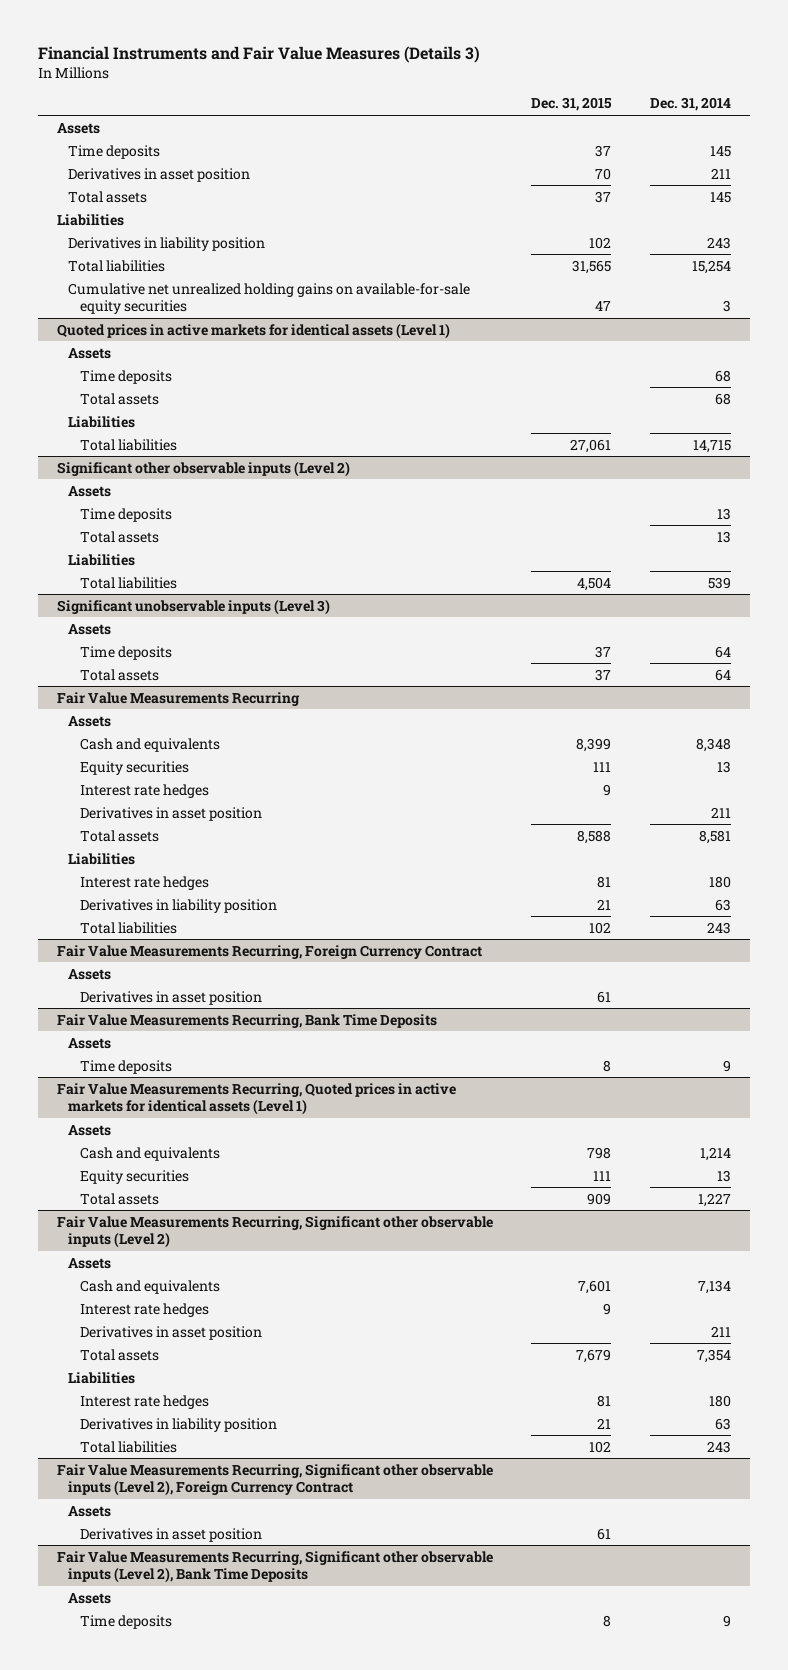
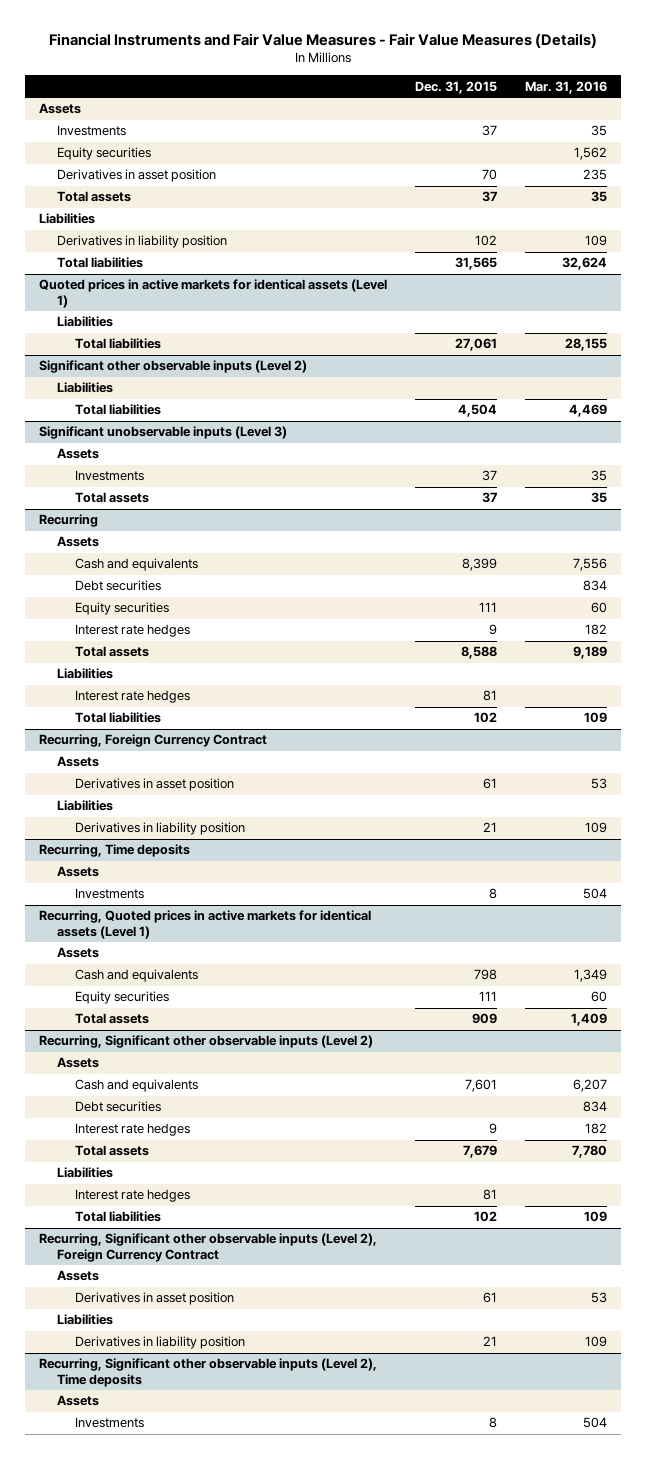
- Financial Instruments and Fair Value Measures (Details 3)
+ Financial Instruments and Fair Value Measures - Fair Value Measures (Details)
- | Dec. 31, 2015 | Dec. 31, 2014
+ | Dec. 31, 2015 | Mar. 31, 2016
- Time deposits | 37 | 145
+ Investments | 37 | 35
+ Equity securities | | 1,562
- Cumulative net unrealized holding gains on available-for-sale equity securities | 47 | 3
@ Quoted prices in active markets for identical assets (Level 1)
- Assets
- Time deposits | | 68
- Total assets | | 68
@ Significant other observable inputs (Level 2)
- Assets
- Time deposits | | 13
- Total assets | | 13
@ Significant unobservable inputs (Level 3)
- Time deposits | 37 | 64
+ Investments | 37 | 35
- Fair Value Measurements Recurring
+ Recurring
+ Debt securities | | 834
- Derivatives in asset position | | 211
- Derivatives in liability position | 21 | 63
- Fair Value Measurements Recurring, Foreign Currency Contract
+ Recurring, Foreign Currency Contract
- Fair Value Measurements Recurring, Bank Time Deposits
+ Liabilities
+ Derivatives in liability position | 21 | 109
+ Recurring, Time deposits
- Time deposits | 8 | 9
- Fair Value Measurements Recurring, Quoted prices in active markets for identical assets (Level 1)
+ Investments | 8 | 504
+ Recurring, Quoted prices in active markets for identical assets (Level 1)
- Fair Value Measurements Recurring, Significant other observable inputs (Level 2)
+ Recurring, Significant other observable inputs (Level 2)
+ Debt securities | | 834
- Derivatives in asset position | | 211
- Derivatives in liability position | 21 | 63
- Fair Value Measurements Recurring, Significant other observable inputs (Level 2), Foreign Currency Contract
+ Recurring, Significant other observable inputs (Level 2), Foreign Currency Contract
- Fair Value Measurements Recurring, Significant other observable inputs (Level 2), Bank Time Deposits
+ Liabilities
+ Derivatives in liability position | 21 | 109
+ Recurring, Significant other observable inputs (Level 2), Time deposits
- Time deposits | 8 | 9
+ Investments | 8 | 504

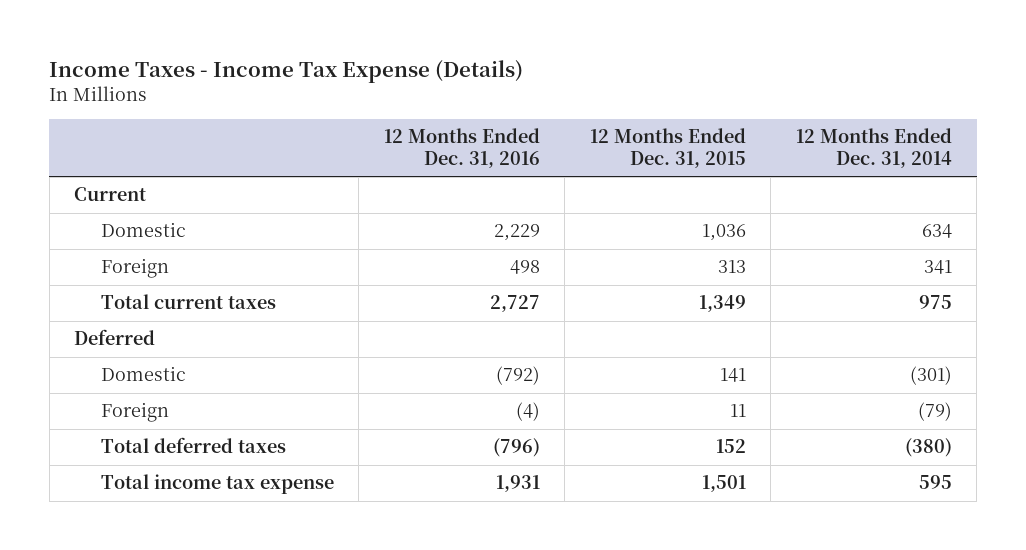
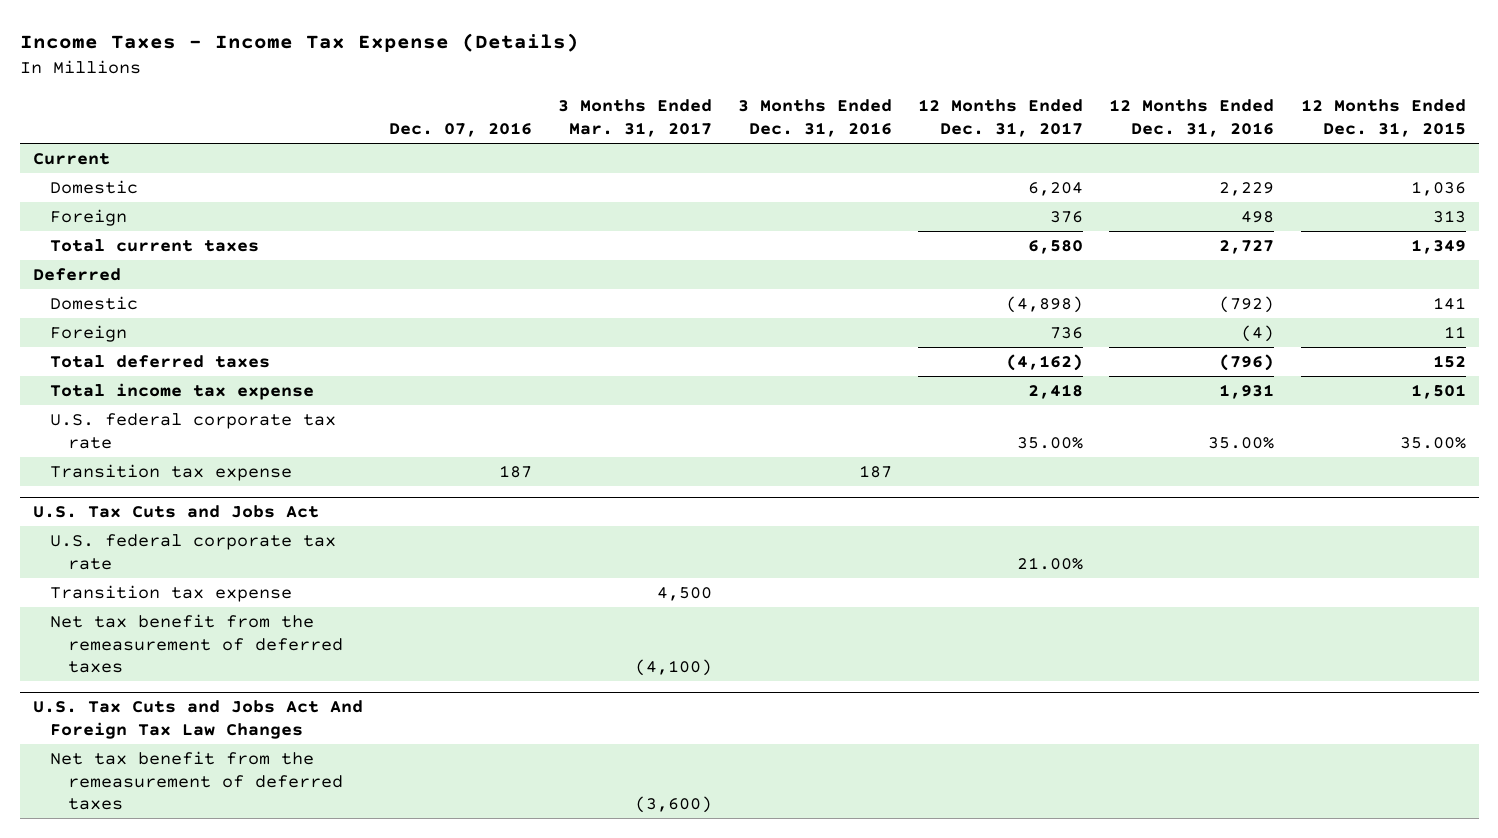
- | 12 Months Ended Dec. 31, 2016 | 12 Months Ended Dec. 31, 2015 | 12 Months Ended Dec. 31, 2014
+ | Dec. 07, 2016 | 3 Months Ended Mar. 31, 2017 | 3 Months Ended Dec. 31, 2016 | 12 Months Ended Dec. 31, 2017 | 12 Months Ended Dec. 31, 2016 | 12 Months Ended Dec. 31, 2015
+ U.S. federal corporate tax rate | | | | 35.00% | 35.00% | 35.00%
+ Transition tax expense | 187 | | 187 | | |
+ U.S. Tax Cuts and Jobs Act
+ U.S. federal corporate tax rate | | | | 21.00% | |
+ Transition tax expense | | 4,500 | | | |
+ Net tax benefit from the remeasurement of deferred taxes | | (4,100) | | | |
+ U.S. Tax Cuts and Jobs Act And Foreign Tax Law Changes
+ Net tax benefit from the remeasurement of deferred taxes | | (3,600) | | | |

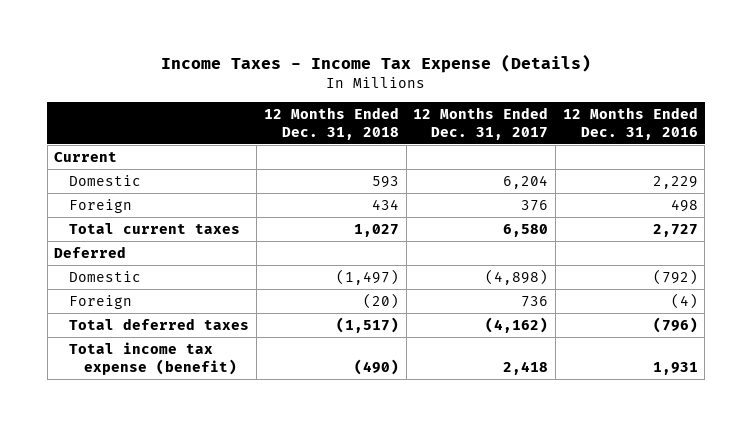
- | Dec. 07, 2016 | 3 Months Ended Mar. 31, 2017 | 3 Months Ended Dec. 31, 2016 | 12 Months Ended Dec. 31, 2017 | 12 Months Ended Dec. 31, 2016 | 12 Months Ended Dec. 31, 2015
+ | 12 Months Ended Dec. 31, 2018 | 12 Months Ended Dec. 31, 2017 | 12 Months Ended Dec. 31, 2016
- Total income tax expense | | | | 2,418 | 1,931 | 1,501
- U.S. federal corporate tax rate | | | | 35.00% | 35.00% | 35.00%
- Transition tax expense | 187 | | 187 | | |
- U.S. Tax Cuts and Jobs Act
- U.S. federal corporate tax rate | | | | 21.00% | |
- Transition tax expense | | 4,500 | | | |
- Net tax benefit from the remeasurement of deferred taxes | | (4,100) | | | |
- U.S. Tax Cuts and Jobs Act And Foreign Tax Law Changes
- Net tax benefit from the remeasurement of deferred taxes | | (3,600) | | | |
+ Total income tax expense (benefit) | (490) | 2,418 | 1,931

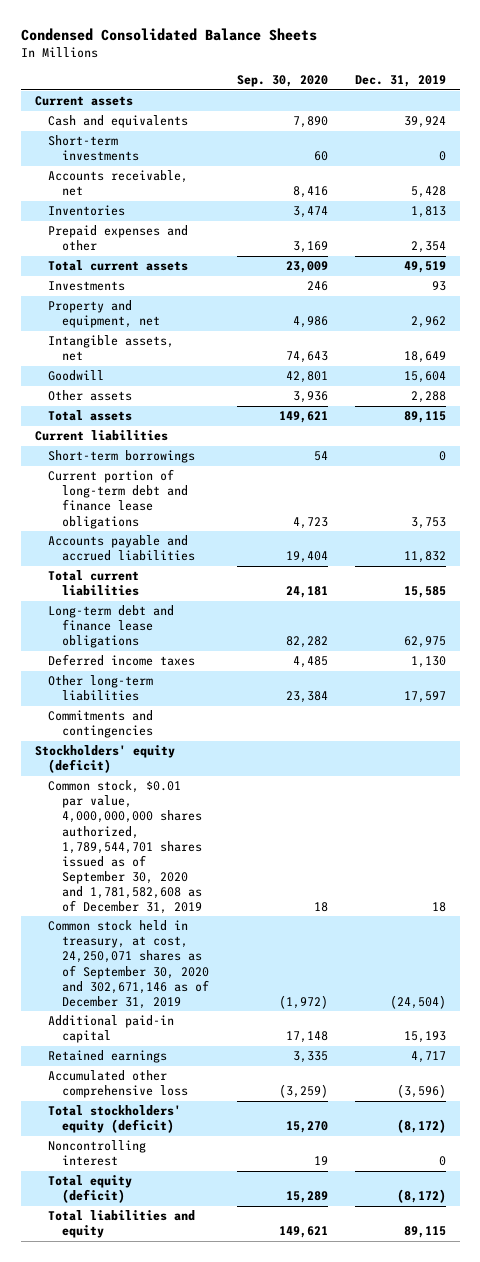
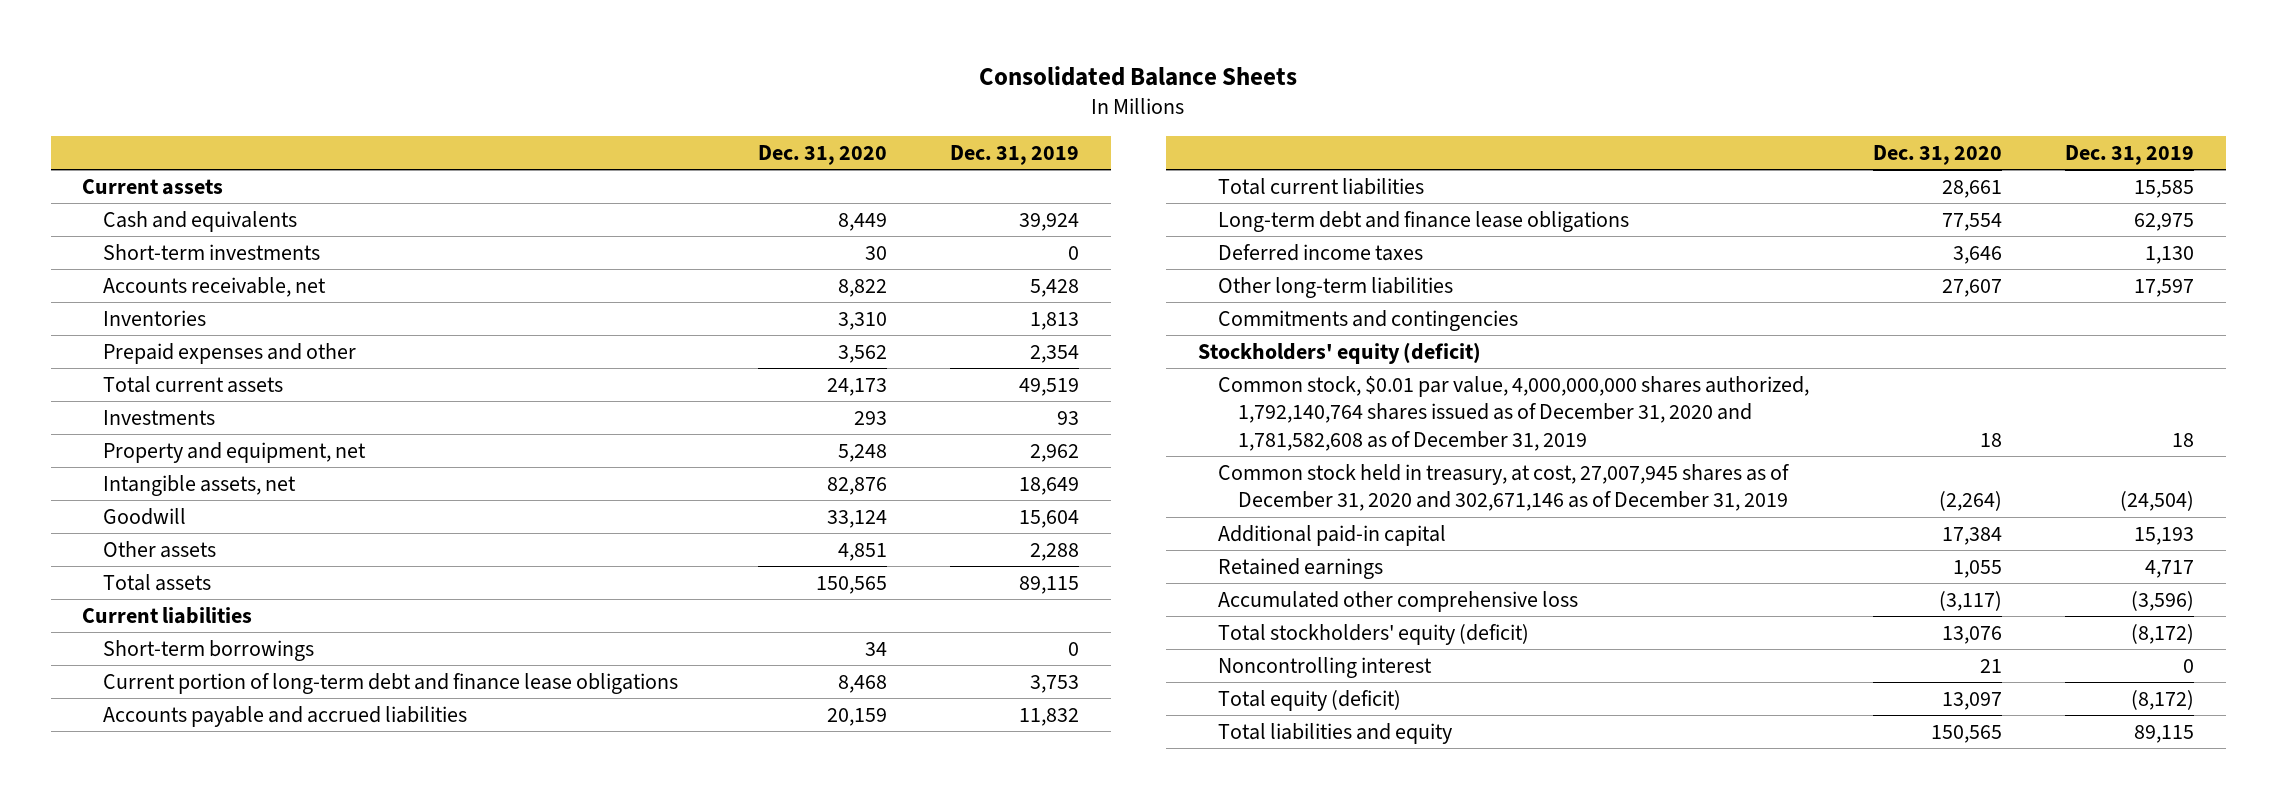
- Condensed Consolidated Balance Sheets
+ Consolidated Balance Sheets
- | Sep. 30, 2020 | Dec. 31, 2019
+ | Dec. 31, 2020 | Dec. 31, 2019
- Common stock, $0.01 par value, 4,000,000,000 shares authorized, 1,789,544,701 shares issued as of September 30, 2020 and 1,781,582,608 as of December 31, 2019 | 18 | 18
- Common stock held in treasury, at cost, 24,250,071 shares as of September 30, 2020 and 302,671,146 as of December 31, 2019 | (1,972) | (24,504)
+ Common stock, $0.01 par value, 4,000,000,000 shares authorized, 1,792,140,764 shares issued as of December 31, 2020 and 1,781,582,608 as of December 31, 2019 | 18 | 18
+ Common stock held in treasury, at cost, 27,007,945 shares as of December 31, 2020 and 302,671,146 as of December 31, 2019 | (2,264) | (24,504)

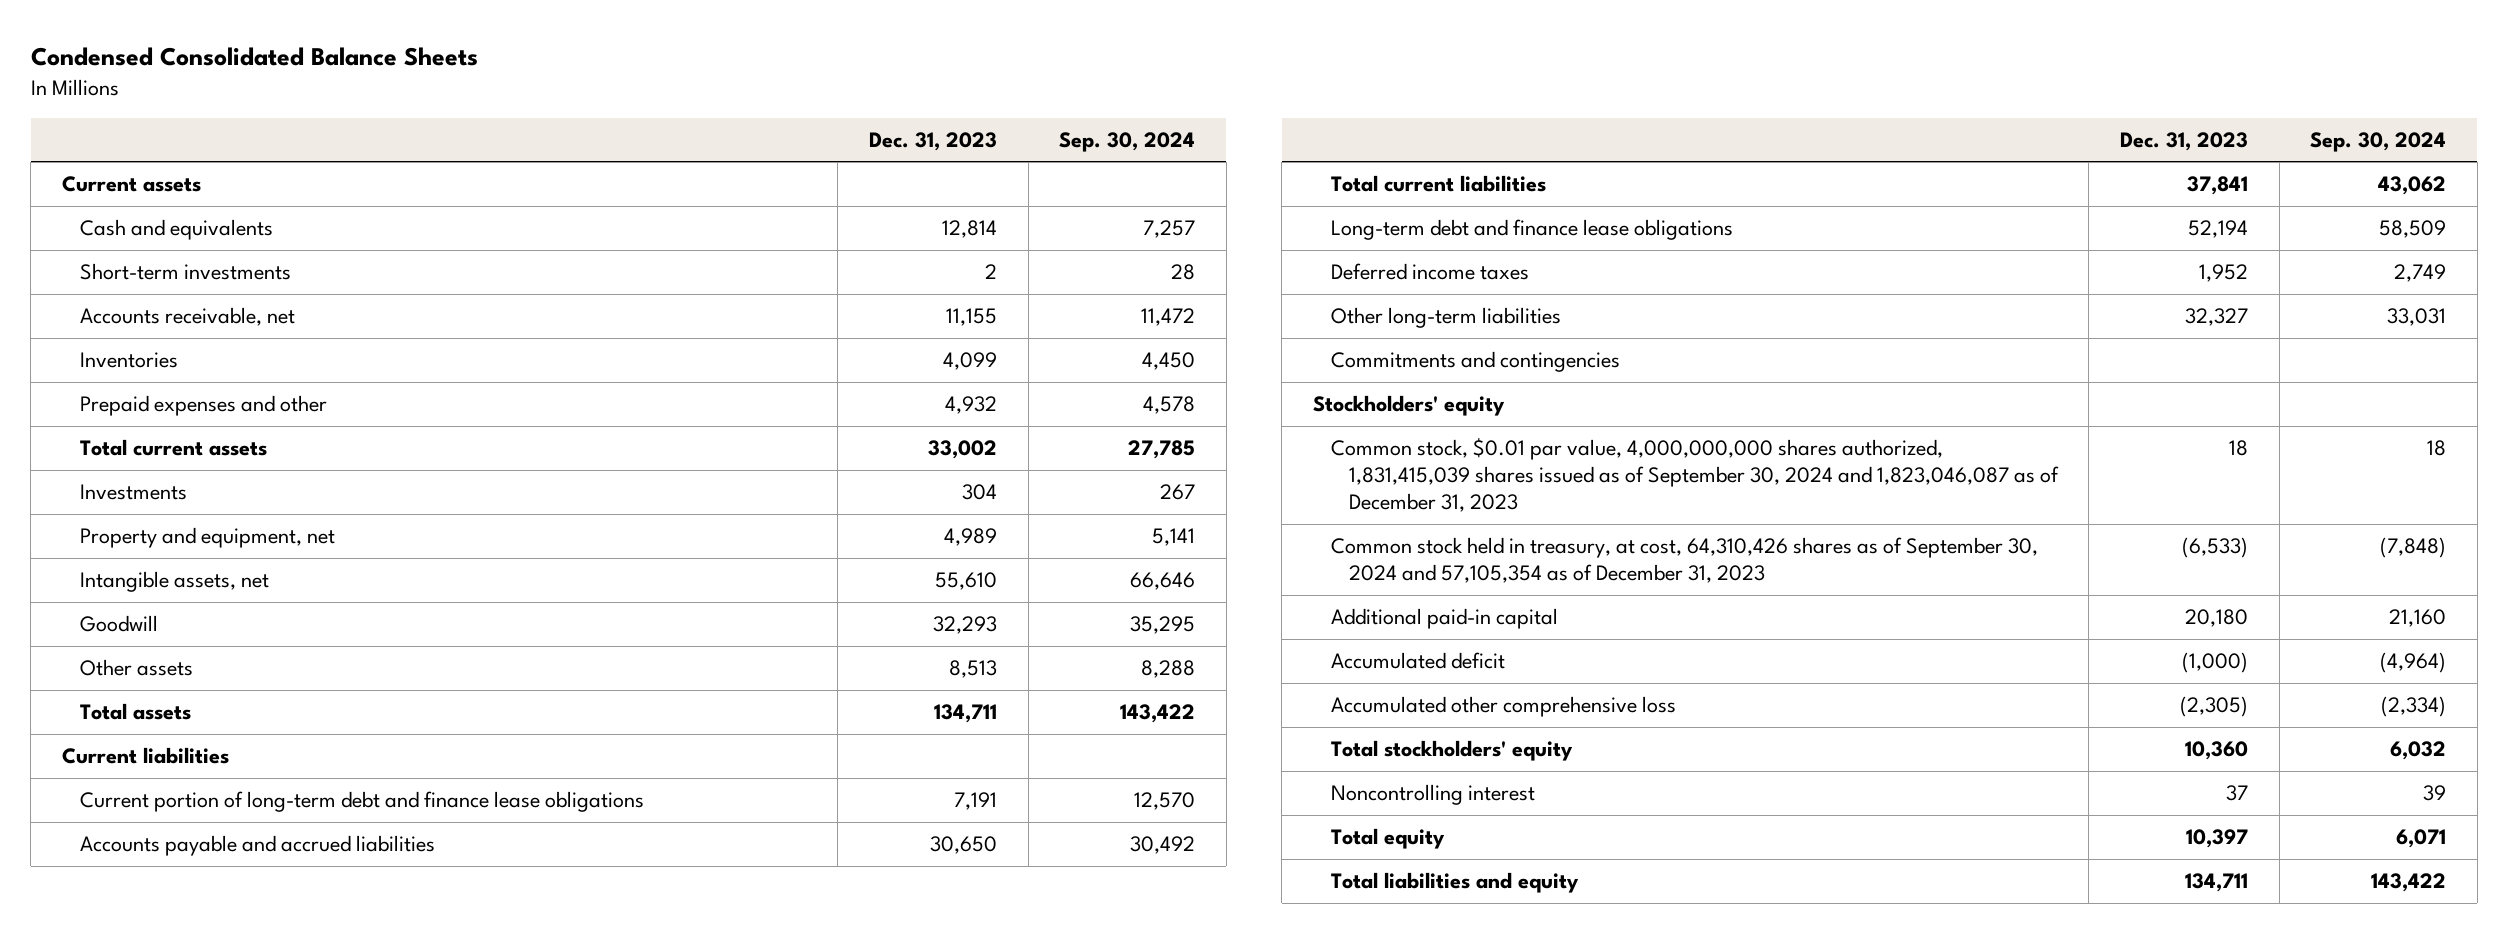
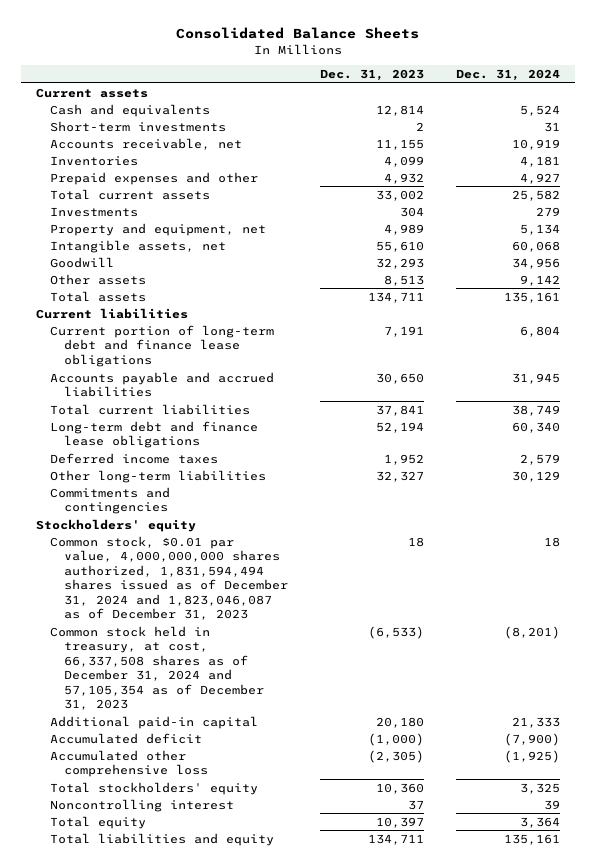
- Condensed Consolidated Balance Sheets
+ Consolidated Balance Sheets
- | Dec. 31, 2023 | Sep. 30, 2024
+ | Dec. 31, 2023 | Dec. 31, 2024
- Common stock, $0.01 par value, 4,000,000,000 shares authorized, 1,831,415,039 shares issued as of September 30, 2024 and 1,823,046,087 as of December 31, 2023 | 18 | 18
- Common stock held in treasury, at cost, 64,310,426 shares as of September 30, 2024 and 57,105,354 as of December 31, 2023 | (6,533) | (7,848)
+ Common stock, $0.01 par value, 4,000,000,000 shares authorized, 1,831,594,494 shares issued as of December 31, 2024 and 1,823,046,087 as of December 31, 2023 | 18 | 18
+ Common stock held in treasury, at cost, 66,337,508 shares as of December 31, 2024 and 57,105,354 as of December 31, 2023 | (6,533) | (8,201)

